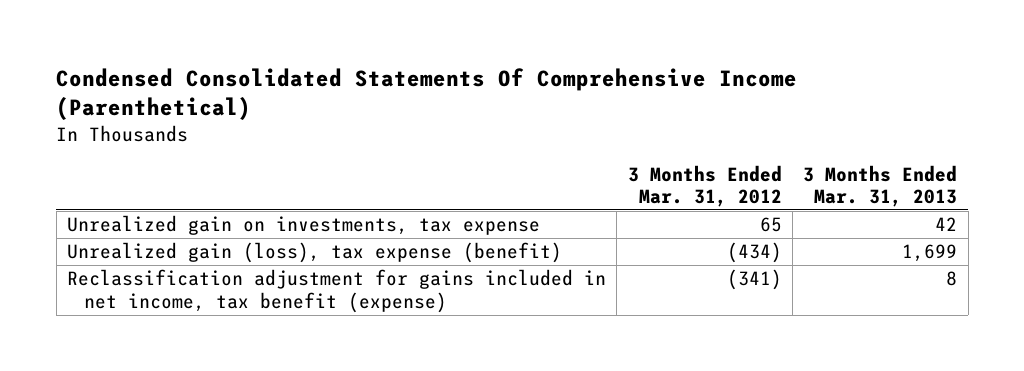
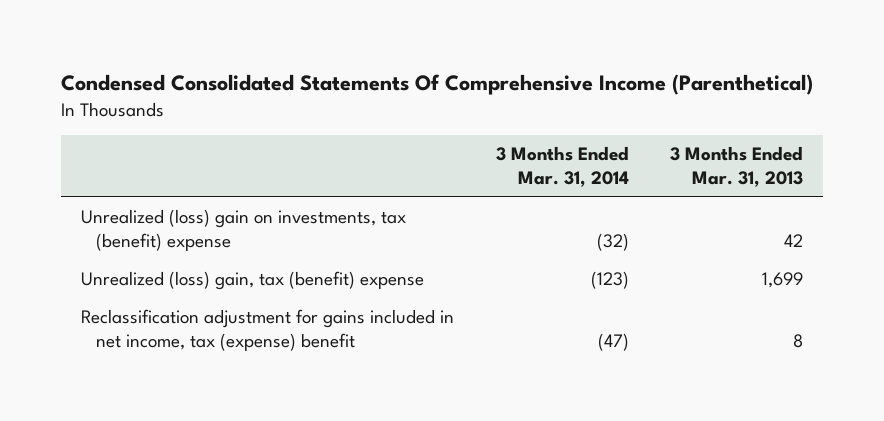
- | 3 Months Ended Mar. 31, 2012 | 3 Months Ended Mar. 31, 2013
+ | 3 Months Ended Mar. 31, 2014 | 3 Months Ended Mar. 31, 2013
- Unrealized gain on investments, tax expense | 65 | 42
- Unrealized gain (loss), tax expense (benefit) | (434) | 1,699
- Reclassification adjustment for gains included in net income, tax benefit (expense) | (341) | 8
+ Unrealized (loss) gain on investments, tax (benefit) expense | (32) | 42
+ Unrealized (loss) gain, tax (benefit) expense | (123) | 1,699
+ Reclassification adjustment for gains included in net income, tax (expense) benefit | (47) | 8

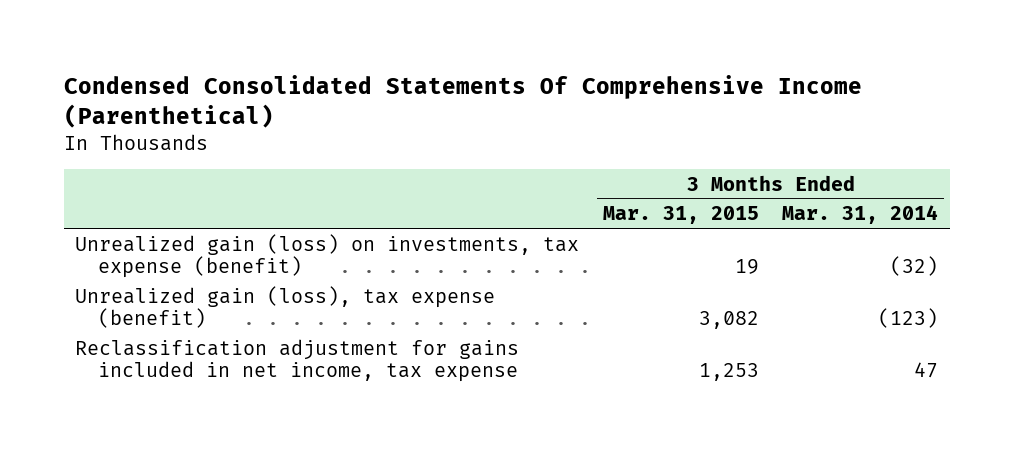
- | 3 Months Ended Mar. 31, 2014 | 3 Months Ended Mar. 31, 2013
+ | 3 Months Ended Mar. 31, 2015 | 3 Months Ended Mar. 31, 2014
- Unrealized (loss) gain on investments, tax (benefit) expense | (32) | 42
- Unrealized (loss) gain, tax (benefit) expense | (123) | 1,699
- Reclassification adjustment for gains included in net income, tax (expense) benefit | (47) | 8
+ Unrealized gain (loss) on investments, tax expense (benefit) | 19 | (32)
+ Unrealized gain (loss), tax expense (benefit) | 3,082 | (123)
+ Reclassification adjustment for gains included in net income, tax expense | 1,253 | 47

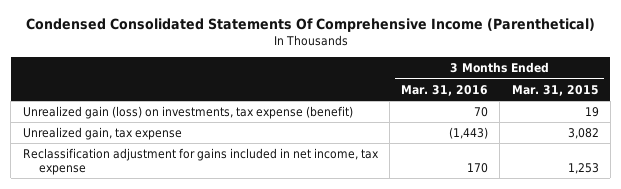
- | 3 Months Ended Mar. 31, 2015 | 3 Months Ended Mar. 31, 2014
+ | 3 Months Ended Mar. 31, 2016 | 3 Months Ended Mar. 31, 2015
- Unrealized gain (loss), tax expense (benefit) | 3,082 | (123)
+ Unrealized gain, tax expense | (1,443) | 3,082

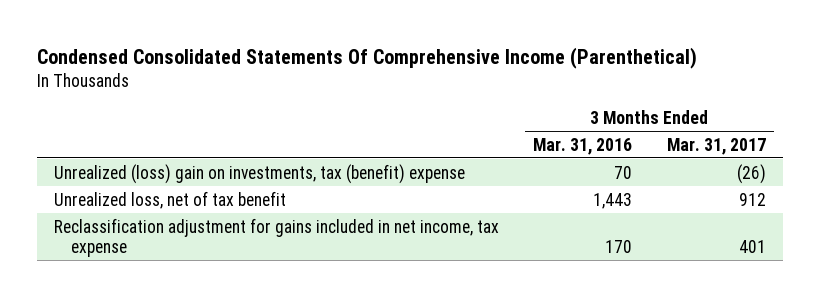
- | 3 Months Ended Mar. 31, 2016 | 3 Months Ended Mar. 31, 2015
+ | 3 Months Ended Mar. 31, 2016 | 3 Months Ended Mar. 31, 2017
- Unrealized gain (loss) on investments, tax expense (benefit) | 70 | 19
- Unrealized gain, tax expense | (1,443) | 3,082
+ Unrealized (loss) gain on investments, tax (benefit) expense | 70 | (26)
+ Unrealized loss, net of tax benefit | 1,443 | 912

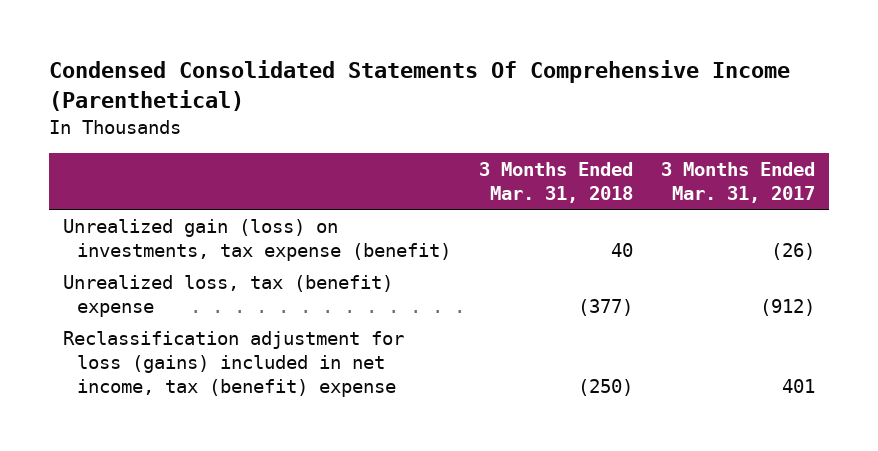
- | 3 Months Ended Mar. 31, 2016 | 3 Months Ended Mar. 31, 2017
+ | 3 Months Ended Mar. 31, 2018 | 3 Months Ended Mar. 31, 2017
- Unrealized (loss) gain on investments, tax (benefit) expense | 70 | (26)
- Unrealized loss, net of tax benefit | 1,443 | 912
- Reclassification adjustment for gains included in net income, tax expense | 170 | 401
+ Unrealized gain (loss) on investments, tax expense (benefit) | 40 | (26)
+ Unrealized loss, tax (benefit) expense | (377) | (912)
+ Reclassification adjustment for loss (gains) included in net income, tax (benefit) expense | (250) | 401

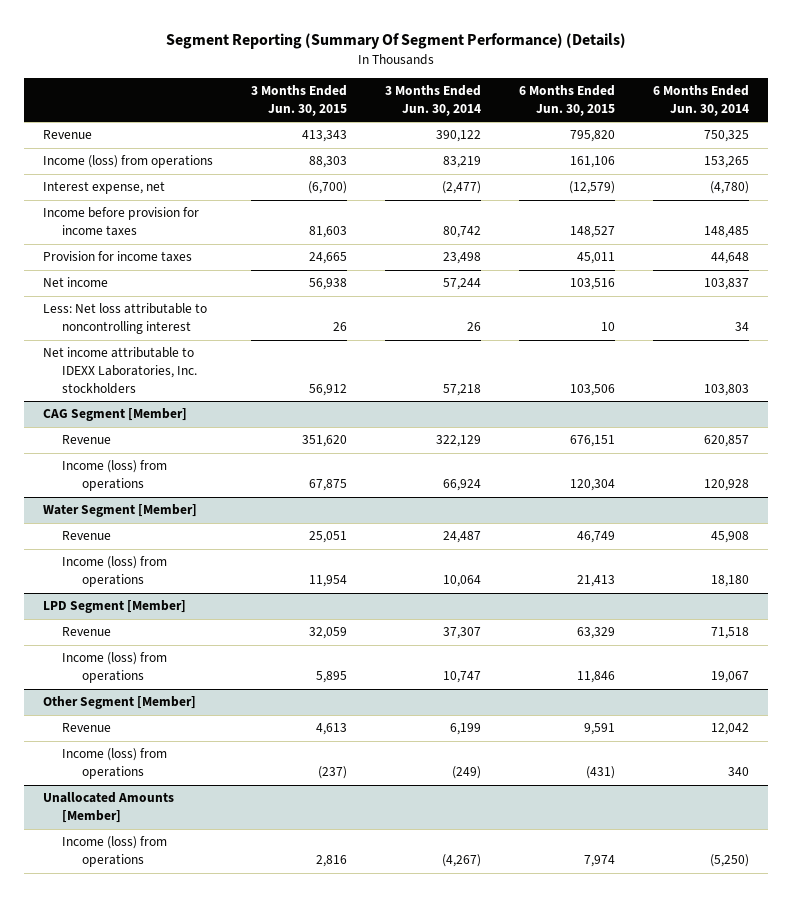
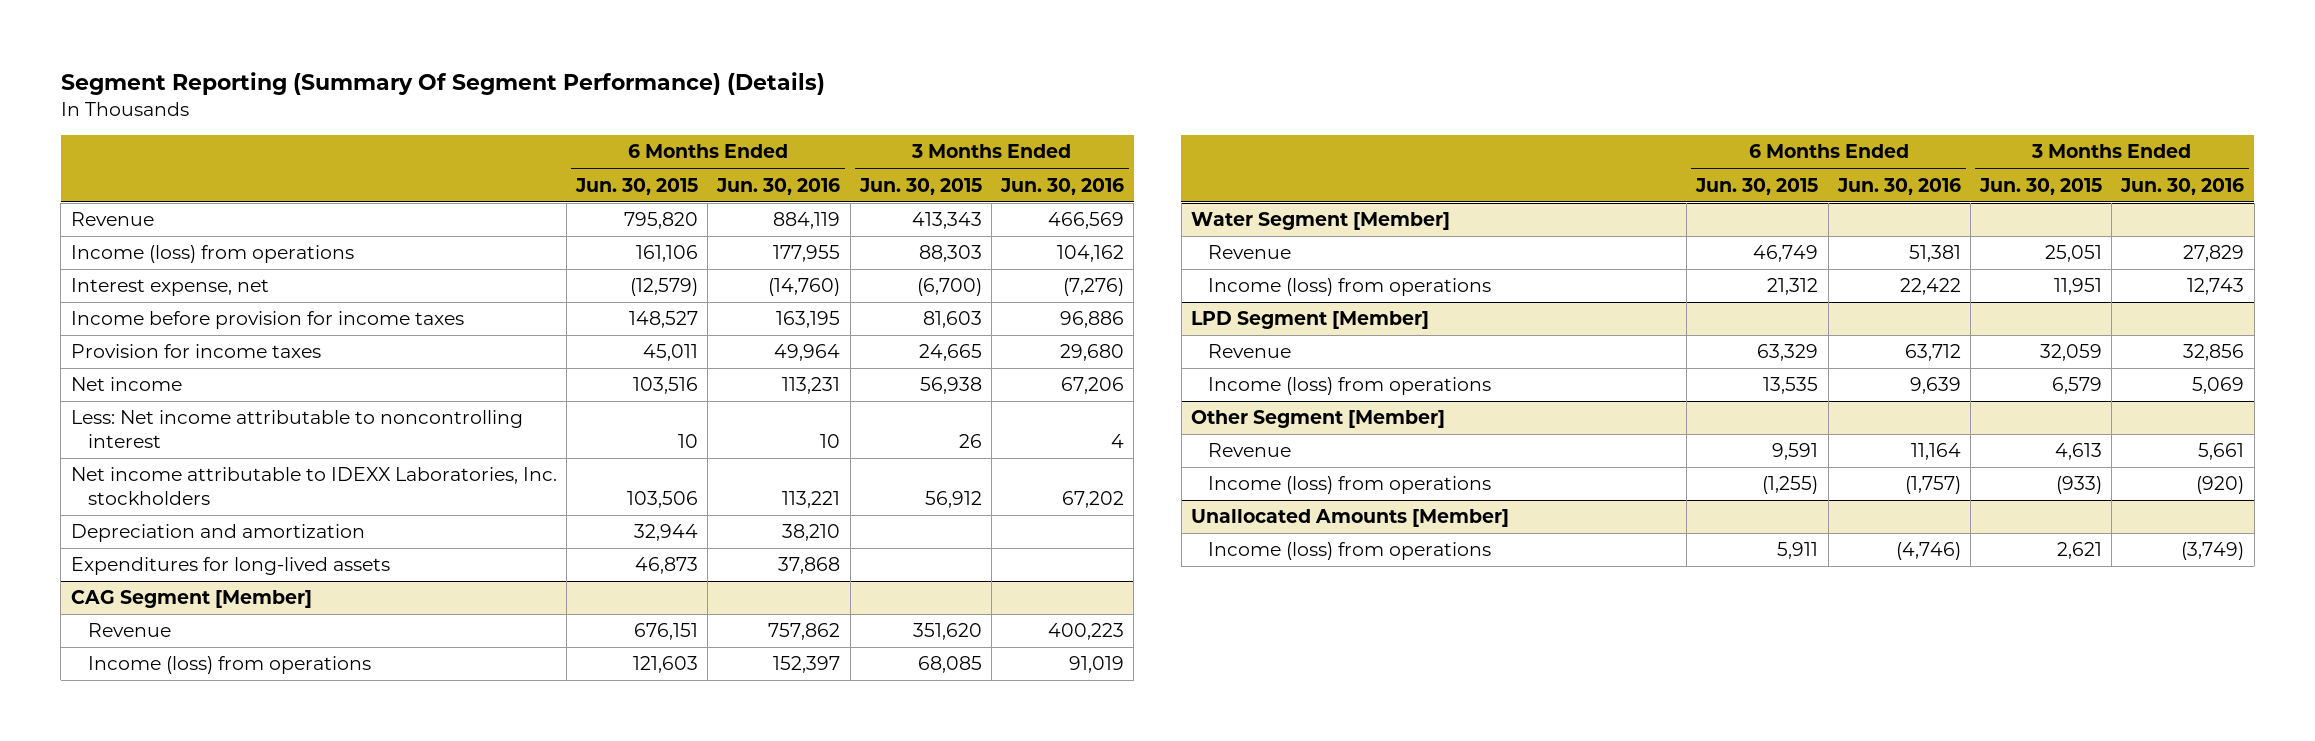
- | 3 Months Ended Jun. 30, 2015 | 3 Months Ended Jun. 30, 2014 | 6 Months Ended Jun. 30, 2015 | 6 Months Ended Jun. 30, 2014
+ | 6 Months Ended Jun. 30, 2015 | 6 Months Ended Jun. 30, 2016 | 3 Months Ended Jun. 30, 2015 | 3 Months Ended Jun. 30, 2016
- Less: Net loss attributable to noncontrolling interest | 26 | 26 | 10 | 34
+ Less: Net income attributable to noncontrolling interest | 10 | 10 | 26 | 4
+ Depreciation and amortization | 32,944 | 38,210 | |
+ Expenditures for long-lived assets | 46,873 | 37,868 | |
@ CAG Segment [Member]
- Income (loss) from operations | 67,875 | 66,924 | 120,304 | 120,928
+ Income (loss) from operations | 121,603 | 152,397 | 68,085 | 91,019
@ Water Segment [Member]
- Income (loss) from operations | 11,954 | 10,064 | 21,413 | 18,180
+ Income (loss) from operations | 21,312 | 22,422 | 11,951 | 12,743
@ LPD Segment [Member]
- Income (loss) from operations | 5,895 | 10,747 | 11,846 | 19,067
+ Income (loss) from operations | 13,535 | 9,639 | 6,579 | 5,069
@ Other Segment [Member]
- Income (loss) from operations | (237) | (249) | (431) | 340
+ Income (loss) from operations | (1,255) | (1,757) | (933) | (920)
@ Unallocated Amounts [Member]
- Income (loss) from operations | 2,816 | (4,267) | 7,974 | (5,250)
+ Income (loss) from operations | 5,911 | (4,746) | 2,621 | (3,749)

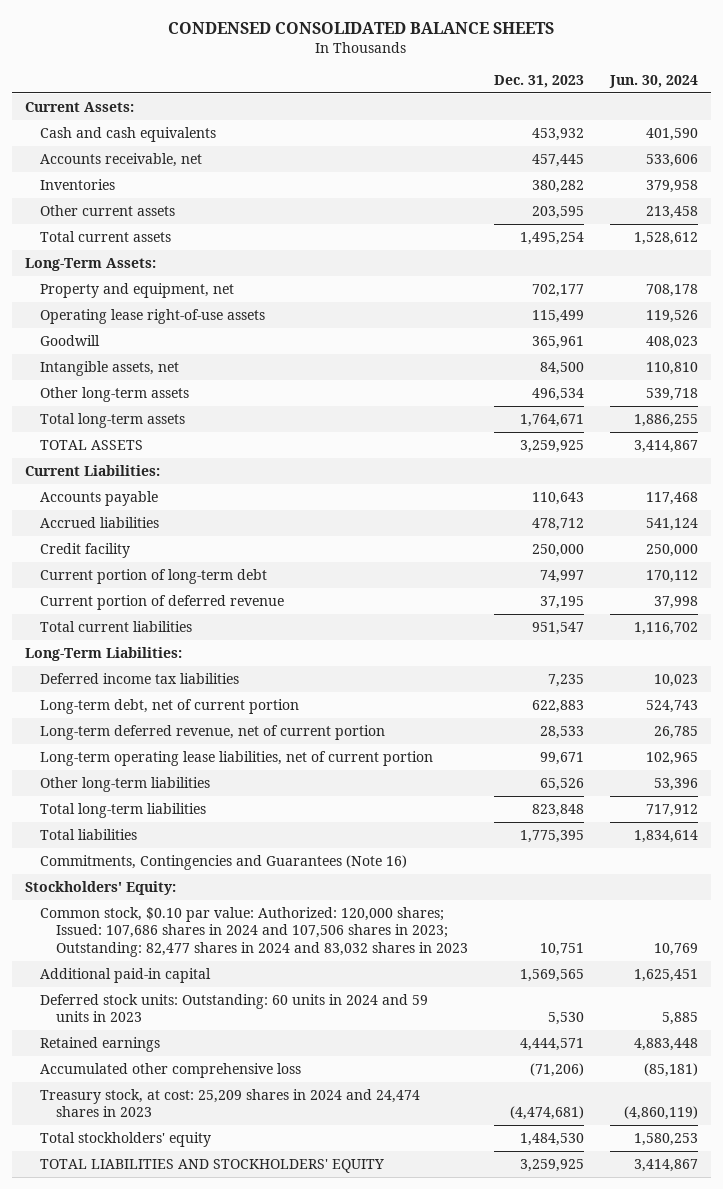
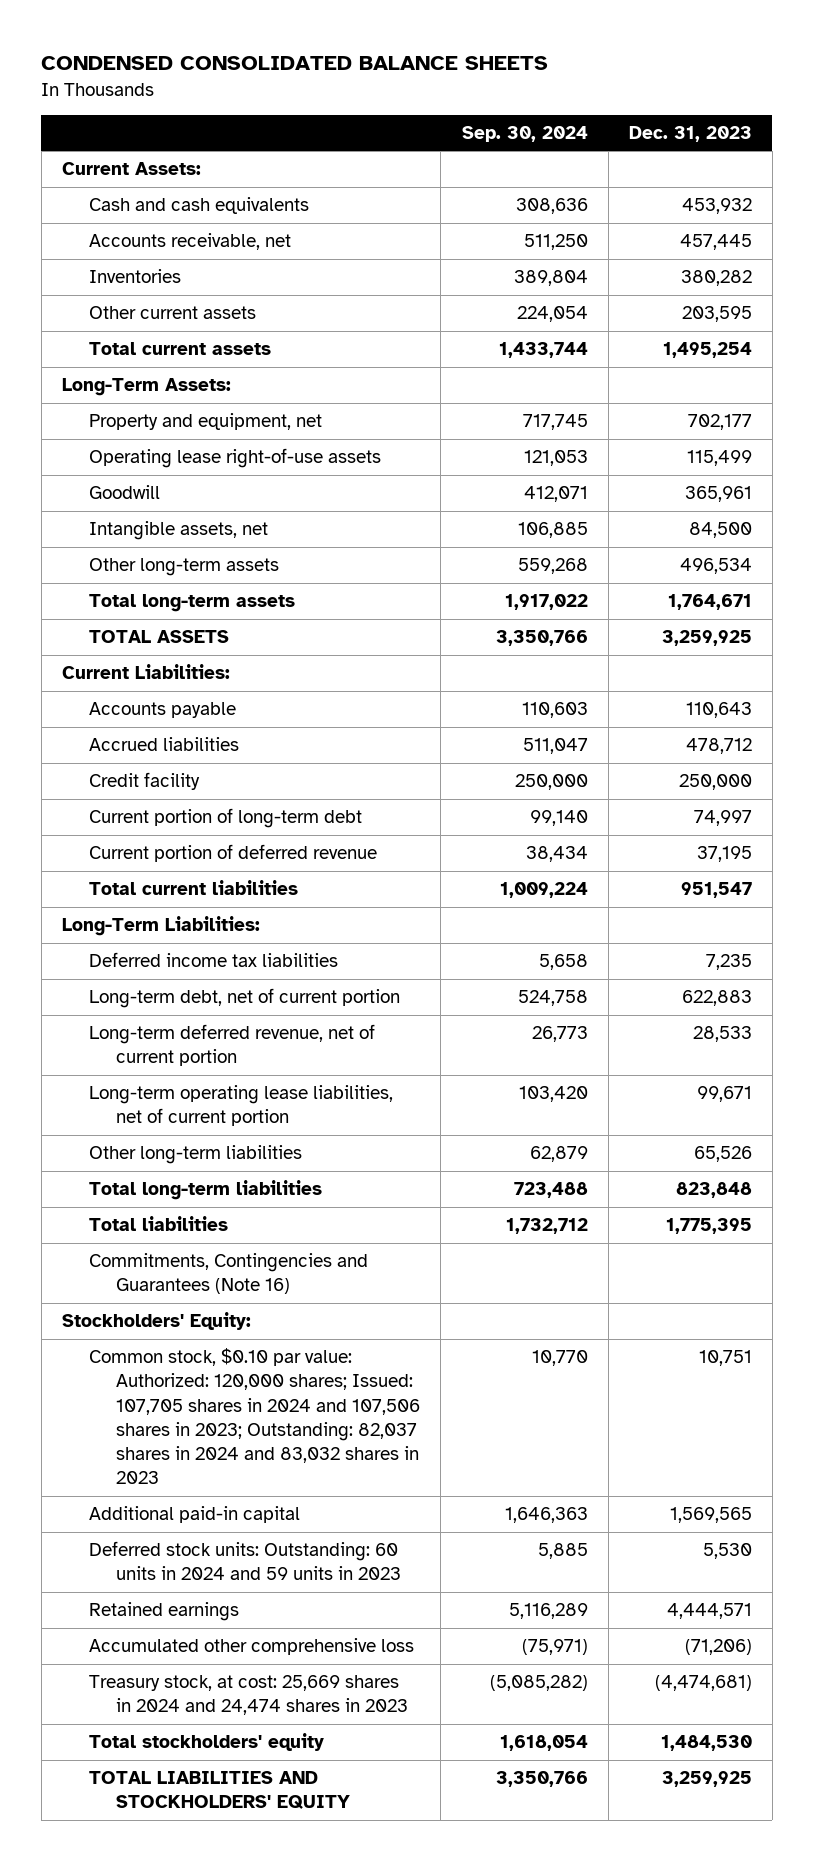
- | Dec. 31, 2023 | Jun. 30, 2024
+ | Sep. 30, 2024 | Dec. 31, 2023
- Common stock, $0.10 par value: Authorized: 120,000 shares; Issued: 107,686 shares in 2024 and 107,506 shares in 2023; Outstanding: 82,477 shares in 2024 and 83,032 shares in 2023 | 10,751 | 10,769
+ Common stock, $0.10 par value: Authorized: 120,000 shares; Issued: 107,705 shares in 2024 and 107,506 shares in 2023; Outstanding: 82,037 shares in 2024 and 83,032 shares in 2023 | 10,770 | 10,751
- Treasury stock, at cost: 25,209 shares in 2024 and 24,474 shares in 2023 | (4,474,681) | (4,860,119)
+ Treasury stock, at cost: 25,669 shares in 2024 and 24,474 shares in 2023 | (5,085,282) | (4,474,681)

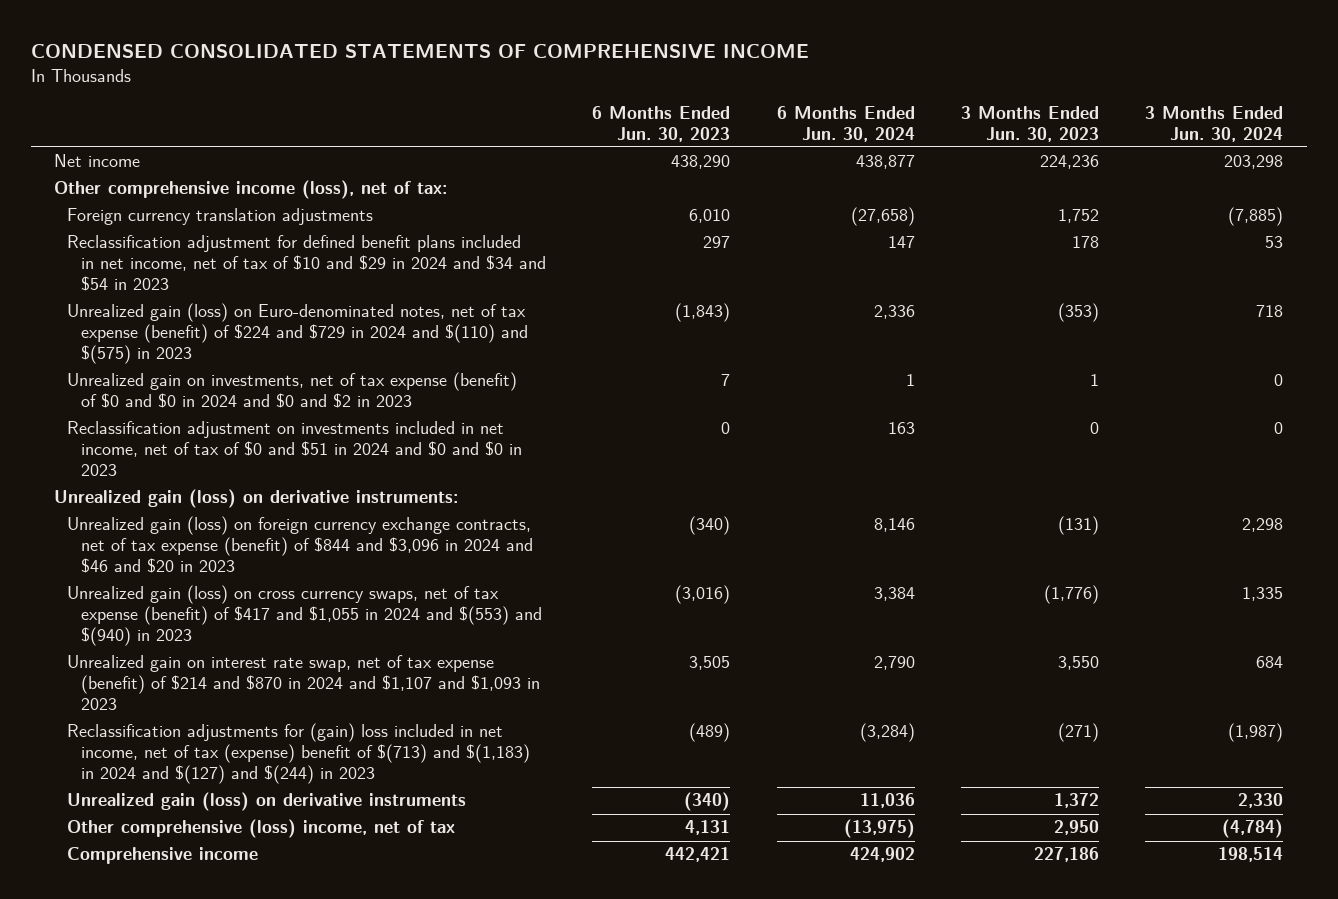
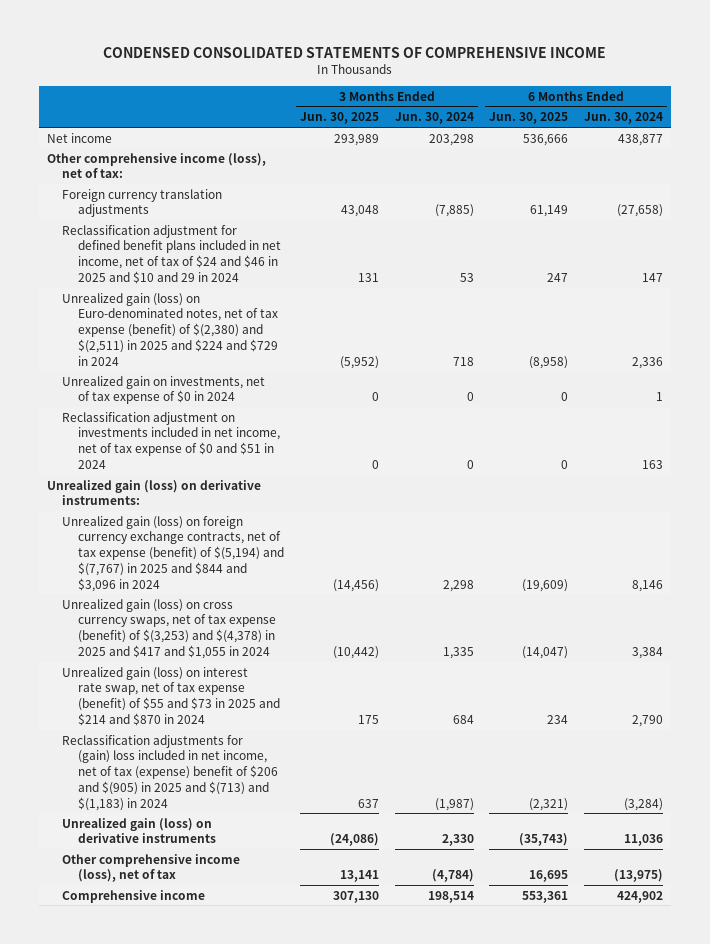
- | 6 Months Ended Jun. 30, 2023 | 6 Months Ended Jun. 30, 2024 | 3 Months Ended Jun. 30, 2023 | 3 Months Ended Jun. 30, 2024
+ | 3 Months Ended Jun. 30, 2025 | 3 Months Ended Jun. 30, 2024 | 6 Months Ended Jun. 30, 2025 | 6 Months Ended Jun. 30, 2024
- Reclassification adjustment for defined benefit plans included in net income, net of tax of $10 and $29 in 2024 and $34 and $54 in 2023 | 297 | 147 | 178 | 53
- Unrealized gain (loss) on Euro-denominated notes, net of tax expense (benefit) of $224 and $729 in 2024 and $(110) and $(575) in 2023 | (1,843) | 2,336 | (353) | 718
- Unrealized gain on investments, net of tax expense (benefit) of $0 and $0 in 2024 and $0 and $2 in 2023 | 7 | 1 | 1 | 0
- Reclassification adjustment on investments included in net income, net of tax of $0 and $51 in 2024 and $0 and $0 in 2023 | 0 | 163 | 0 | 0
+ Reclassification adjustment for defined benefit plans included in net income, net of tax of $24 and $46 in 2025 and $10 and 29 in 2024 | 131 | 53 | 247 | 147
+ Unrealized gain (loss) on Euro-denominated notes, net of tax expense (benefit) of $(2,380) and $(2,511) in 2025 and $224 and $729 in 2024 | (5,952) | 718 | (8,958) | 2,336
+ Unrealized gain on investments, net of tax expense of $0 in 2024 | 0 | 0 | 0 | 1
+ Reclassification adjustment on investments included in net income, net of tax expense of $0 and $51 in 2024 | 0 | 0 | 0 | 163
- Unrealized gain (loss) on foreign currency exchange contracts, net of tax expense (benefit) of $844 and $3,096 in 2024 and $46 and $20 in 2023 | (340) | 8,146 | (131) | 2,298
- Unrealized gain (loss) on cross currency swaps, net of tax expense (benefit) of $417 and $1,055 in 2024 and $(553) and $(940) in 2023 | (3,016) | 3,384 | (1,776) | 1,335
- Unrealized gain on interest rate swap, net of tax expense (benefit) of $214 and $870 in 2024 and $1,107 and $1,093 in 2023 | 3,505 | 2,790 | 3,550 | 684
- Reclassification adjustments for (gain) loss included in net income, net of tax (expense) benefit of $(713) and $(1,183) in 2024 and $(127) and $(244) in 2023 | (489) | (3,284) | (271) | (1,987)
+ Unrealized gain (loss) on foreign currency exchange contracts, net of tax expense (benefit) of $(5,194) and $(7,767) in 2025 and $844 and $3,096 in 2024 | (14,456) | 2,298 | (19,609) | 8,146
+ Unrealized gain (loss) on cross currency swaps, net of tax expense (benefit) of $(3,253) and $(4,378) in 2025 and $417 and $1,055 in 2024 | (10,442) | 1,335 | (14,047) | 3,384
+ Unrealized gain (loss) on interest rate swap, net of tax expense (benefit) of $55 and $73 in 2025 and $214 and $870 in 2024 | 175 | 684 | 234 | 2,790
+ Reclassification adjustments for (gain) loss included in net income, net of tax (expense) benefit of $206 and $(905) in 2025 and $(713) and $(1,183) in 2024 | 637 | (1,987) | (2,321) | (3,284)
- Other comprehensive (loss) income, net of tax | 4,131 | (13,975) | 2,950 | (4,784)
+ Other comprehensive income (loss), net of tax | 13,141 | (4,784) | 16,695 | (13,975)

